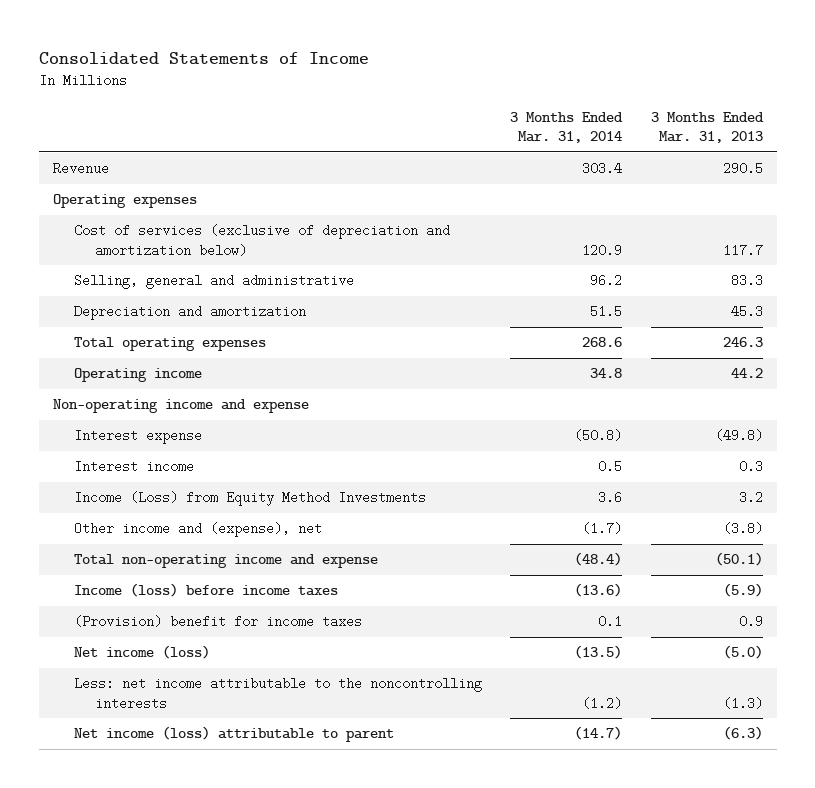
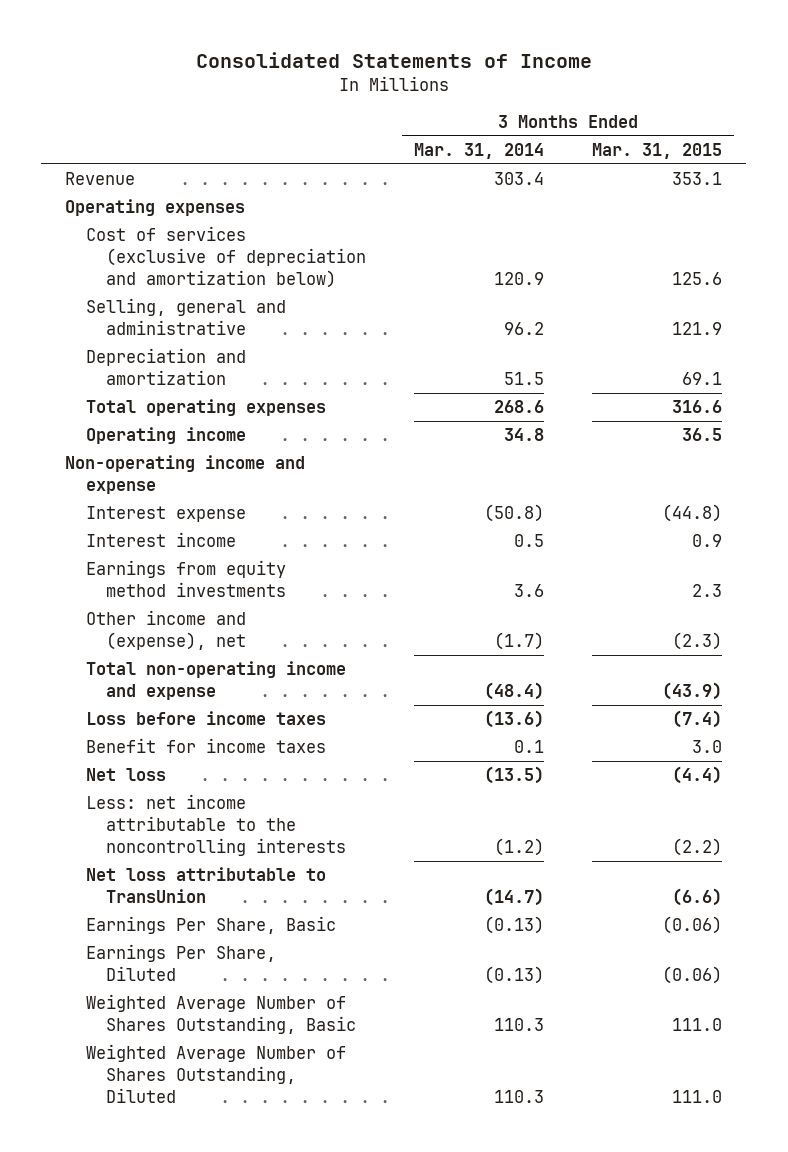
- | 3 Months Ended Mar. 31, 2014 | 3 Months Ended Mar. 31, 2013
+ | 3 Months Ended Mar. 31, 2014 | 3 Months Ended Mar. 31, 2015
- Income (Loss) from Equity Method Investments | 3.6 | 3.2
+ Earnings from equity method investments | 3.6 | 2.3
- Income (loss) before income taxes | (13.6) | (5.9)
- (Provision) benefit for income taxes | 0.1 | 0.9
- Net income (loss) | (13.5) | (5.0)
+ Loss before income taxes | (13.6) | (7.4)
+ Benefit for income taxes | 0.1 | 3.0
+ Net loss | (13.5) | (4.4)
- Net income (loss) attributable to parent | (14.7) | (6.3)
+ Net loss attributable to TransUnion | (14.7) | (6.6)
+ Earnings Per Share, Basic | (0.13) | (0.06)
+ Earnings Per Share, Diluted | (0.13) | (0.06)
+ Weighted Average Number of Shares Outstanding, Basic | 110.3 | 111.0
+ Weighted Average Number of Shares Outstanding, Diluted | 110.3 | 111.0

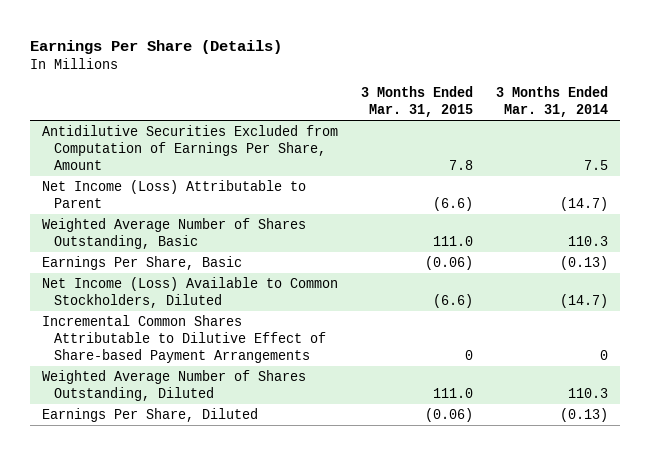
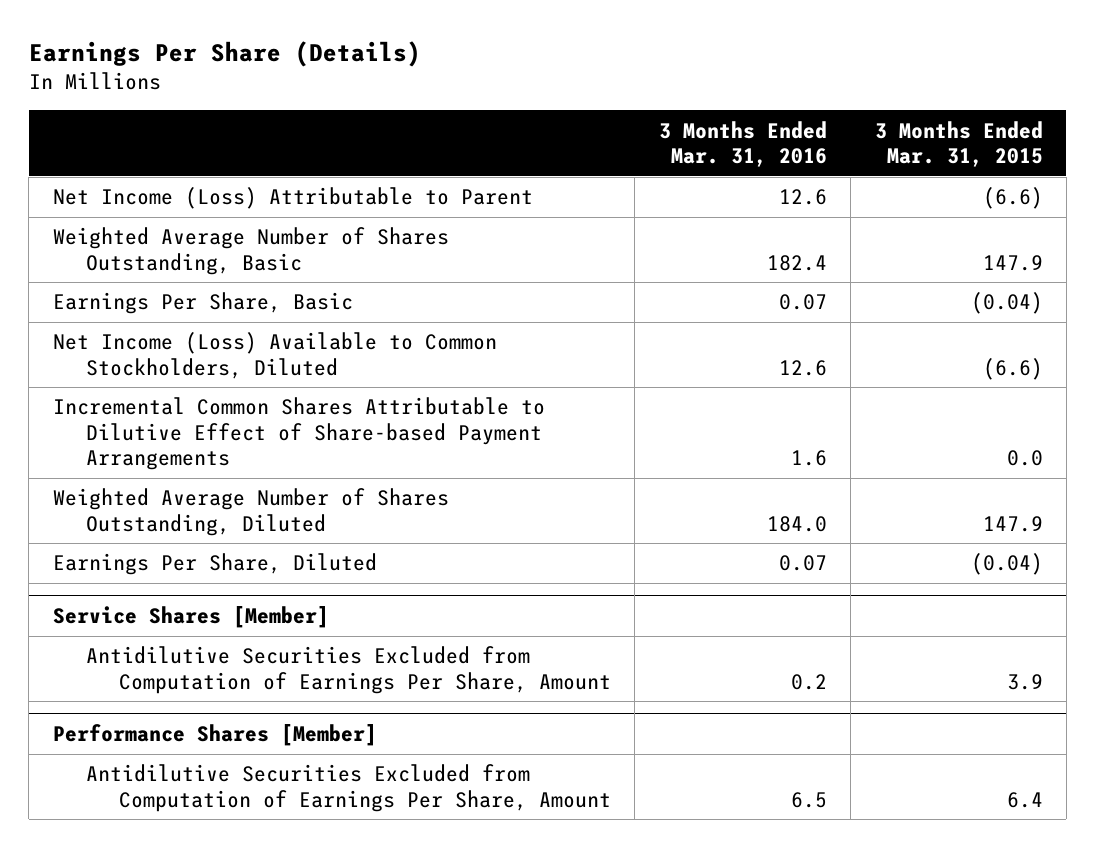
- | 3 Months Ended Mar. 31, 2015 | 3 Months Ended Mar. 31, 2014
+ | 3 Months Ended Mar. 31, 2016 | 3 Months Ended Mar. 31, 2015
- Antidilutive Securities Excluded from Computation of Earnings Per Share, Amount | 7.8 | 7.5
- Weighted Average Number of Shares Outstanding, Basic | 111.0 | 110.3
- Earnings Per Share, Basic | (0.06) | (0.13)
+ Weighted Average Number of Shares Outstanding, Basic | 182.4 | 147.9
+ Earnings Per Share, Basic | 0.07 | (0.04)
- Incremental Common Shares Attributable to Dilutive Effect of Share-based Payment Arrangements | 0 | 0
- Weighted Average Number of Shares Outstanding, Diluted | 111.0 | 110.3
- Earnings Per Share, Diluted | (0.06) | (0.13)
+ Incremental Common Shares Attributable to Dilutive Effect of Share-based Payment Arrangements | 1.6 | 0.0
+ Weighted Average Number of Shares Outstanding, Diluted | 184.0 | 147.9
+ Earnings Per Share, Diluted | 0.07 | (0.04)
+ Service Shares [Member]
+ Antidilutive Securities Excluded from Computation of Earnings Per Share, Amount | 0.2 | 3.9
+ Performance Shares [Member]
+ Antidilutive Securities Excluded from Computation of Earnings Per Share, Amount | 6.5 | 6.4

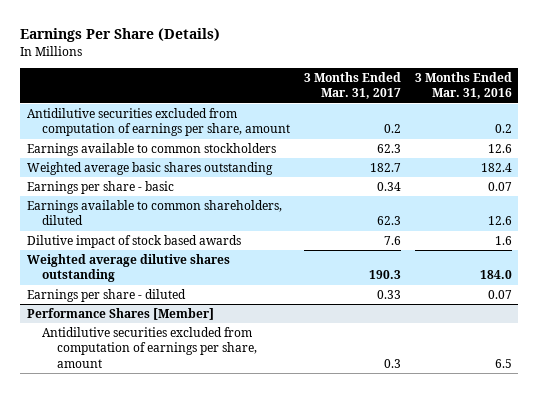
- | 3 Months Ended Mar. 31, 2016 | 3 Months Ended Mar. 31, 2015
+ | 3 Months Ended Mar. 31, 2017 | 3 Months Ended Mar. 31, 2016
- Net Income (Loss) Attributable to Parent | 12.6 | (6.6)
- Weighted Average Number of Shares Outstanding, Basic | 182.4 | 147.9
- Earnings Per Share, Basic | 0.07 | (0.04)
- Net Income (Loss) Available to Common Stockholders, Diluted | 12.6 | (6.6)
- Incremental Common Shares Attributable to Dilutive Effect of Share-based Payment Arrangements | 1.6 | 0.0
- Weighted Average Number of Shares Outstanding, Diluted | 184.0 | 147.9
- Earnings Per Share, Diluted | 0.07 | (0.04)
- Service Shares [Member]
- Antidilutive Securities Excluded from Computation of Earnings Per Share, Amount | 0.2 | 3.9
+ Antidilutive securities excluded from computation of earnings per share, amount | 0.2 | 0.2
+ Earnings available to common stockholders | 62.3 | 12.6
+ Weighted average basic shares outstanding | 182.7 | 182.4
+ Earnings per share - basic | 0.34 | 0.07
+ Earnings available to common shareholders, diluted | 62.3 | 12.6
+ Dilutive impact of stock based awards | 7.6 | 1.6
+ Weighted average dilutive shares outstanding | 190.3 | 184.0
+ Earnings per share - diluted | 0.33 | 0.07
@ Performance Shares [Member]
- Antidilutive Securities Excluded from Computation of Earnings Per Share, Amount | 6.5 | 6.4
+ Antidilutive securities excluded from computation of earnings per share, amount | 0.3 | 6.5

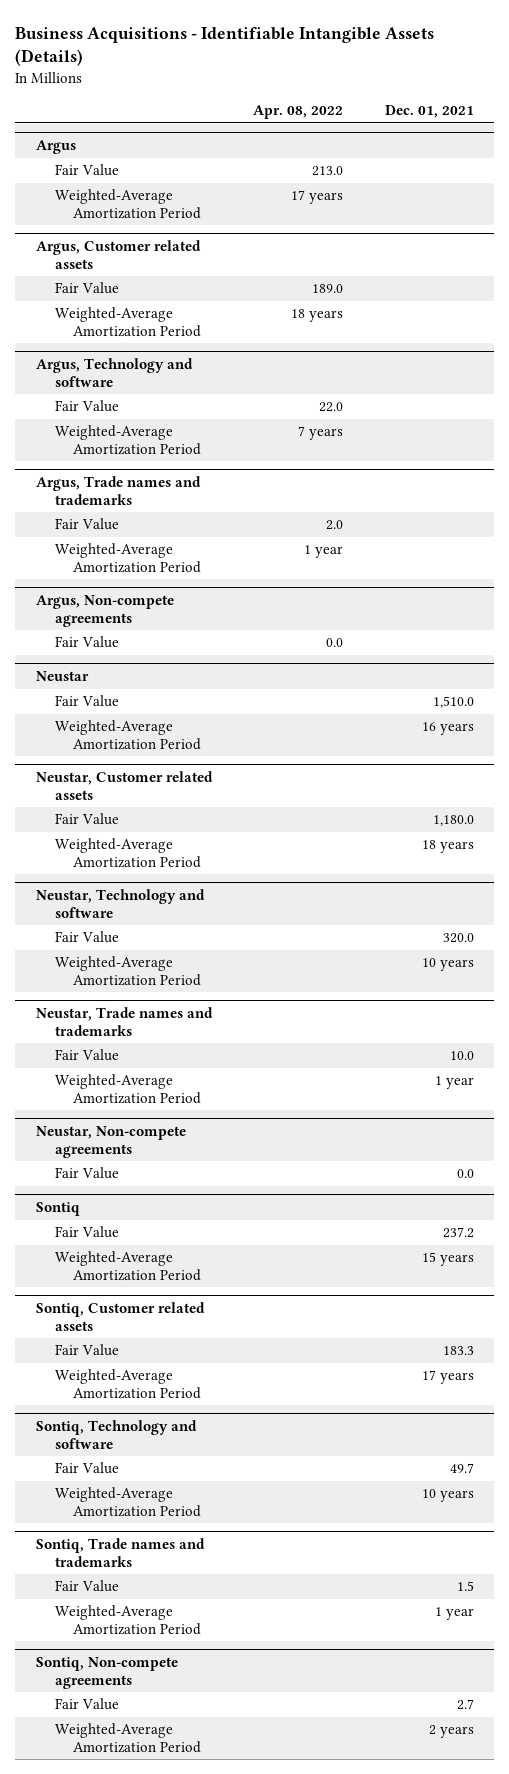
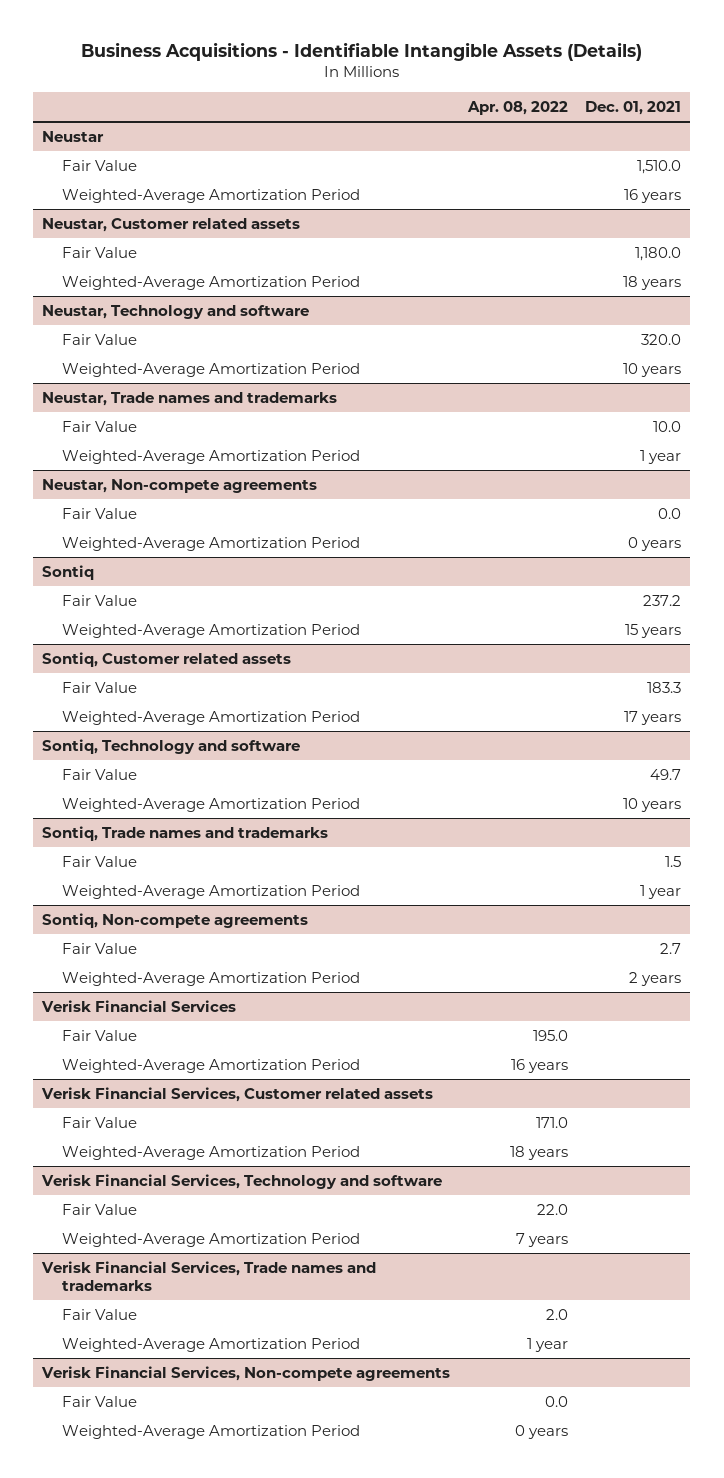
- Argus
- Fair Value | 213.0 |
- Weighted-Average Amortization Period | 17 years |
- Argus, Customer related assets
- Fair Value | 189.0 |
- Weighted-Average Amortization Period | 18 years |
- Argus, Technology and software
- Fair Value | 22.0 |
- Weighted-Average Amortization Period | 7 years |
- Argus, Trade names and trademarks
- Fair Value | 2.0 |
- Weighted-Average Amortization Period | 1 year |
- Argus, Non-compete agreements
- Fair Value | 0.0 |
@ Neustar, Non-compete agreements
+ Weighted-Average Amortization Period | | 0 years
+ Verisk Financial Services
+ Fair Value | 195.0 |
+ Weighted-Average Amortization Period | 16 years |
+ Verisk Financial Services, Customer related assets
+ Fair Value | 171.0 |
+ Weighted-Average Amortization Period | 18 years |
+ Verisk Financial Services, Technology and software
+ Fair Value | 22.0 |
+ Weighted-Average Amortization Period | 7 years |
+ Verisk Financial Services, Trade names and trademarks
+ Fair Value | 2.0 |
+ Weighted-Average Amortization Period | 1 year |
+ Verisk Financial Services, Non-compete agreements
+ Fair Value | 0.0 |
+ Weighted-Average Amortization Period | 0 years |

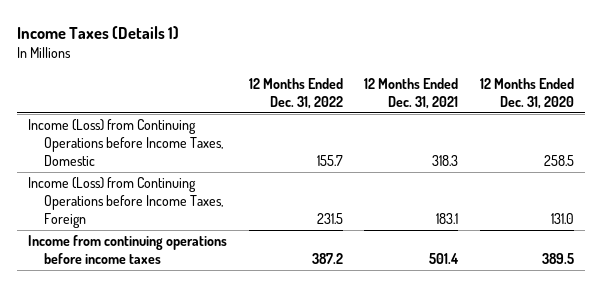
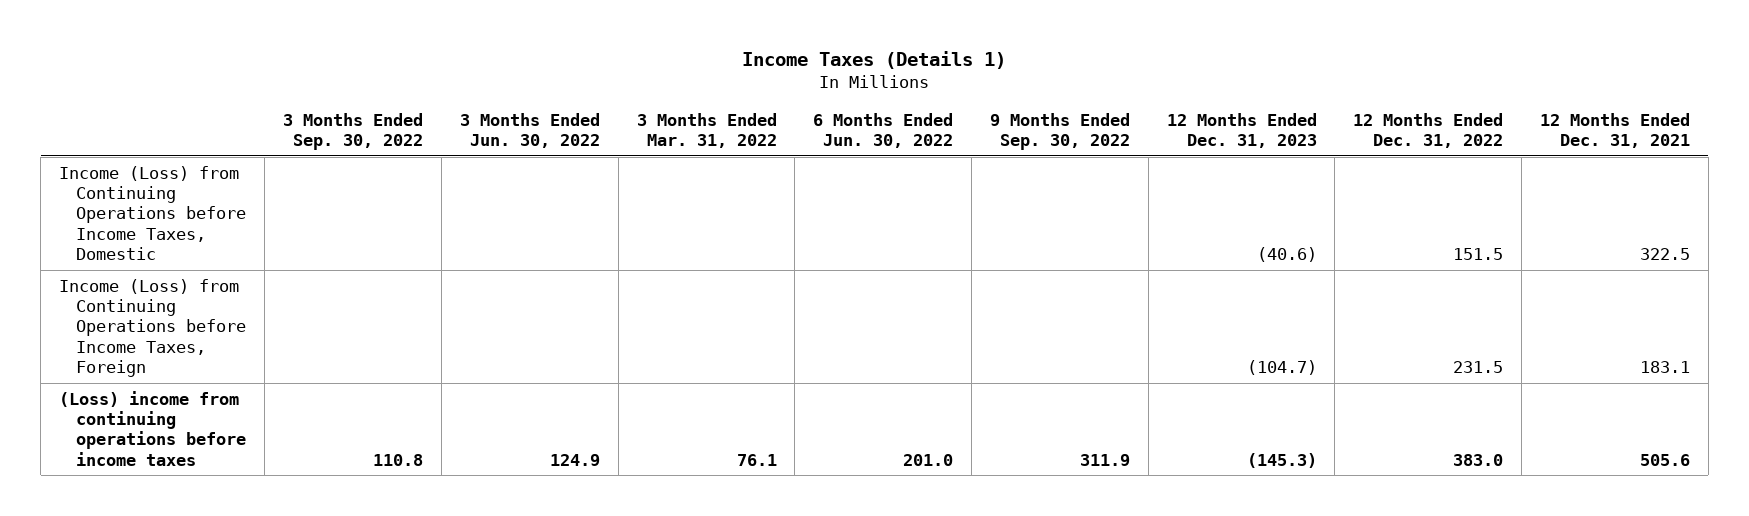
- | 12 Months Ended Dec. 31, 2022 | 12 Months Ended Dec. 31, 2021 | 12 Months Ended Dec. 31, 2020
+ | 3 Months Ended Sep. 30, 2022 | 3 Months Ended Jun. 30, 2022 | 3 Months Ended Mar. 31, 2022 | 6 Months Ended Jun. 30, 2022 | 9 Months Ended Sep. 30, 2022 | 12 Months Ended Dec. 31, 2023 | 12 Months Ended Dec. 31, 2022 | 12 Months Ended Dec. 31, 2021
- Income (Loss) from Continuing Operations before Income Taxes, Domestic | 155.7 | 318.3 | 258.5
+ Income (Loss) from Continuing Operations before Income Taxes, Domestic | | | | | | (40.6) | 151.5 | 322.5
- Income from continuing operations before income taxes | 387.2 | 501.4 | 389.5
+ (Loss) income from continuing operations before income taxes | 110.8 | 124.9 | 76.1 | 201.0 | 311.9 | (145.3) | 383.0 | 505.6

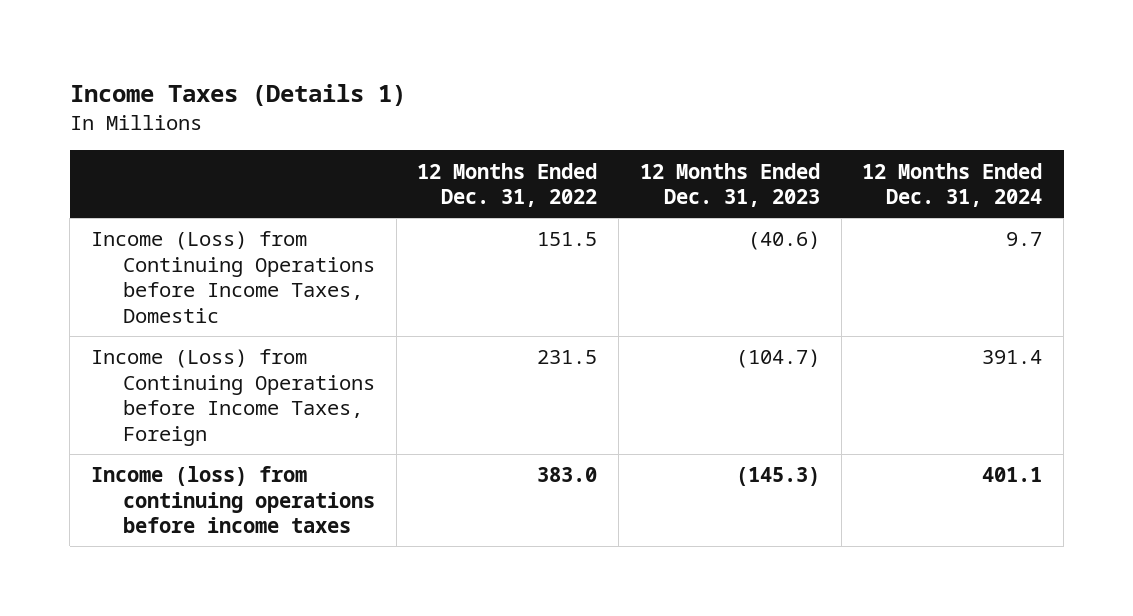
- | 3 Months Ended Sep. 30, 2022 | 3 Months Ended Jun. 30, 2022 | 3 Months Ended Mar. 31, 2022 | 6 Months Ended Jun. 30, 2022 | 9 Months Ended Sep. 30, 2022 | 12 Months Ended Dec. 31, 2023 | 12 Months Ended Dec. 31, 2022 | 12 Months Ended Dec. 31, 2021
+ | 12 Months Ended Dec. 31, 2022 | 12 Months Ended Dec. 31, 2023 | 12 Months Ended Dec. 31, 2024
- (Loss) income from continuing operations before income taxes | 110.8 | 124.9 | 76.1 | 201.0 | 311.9 | (145.3) | 383.0 | 505.6
+ Income (loss) from continuing operations before income taxes | 383.0 | (145.3) | 401.1

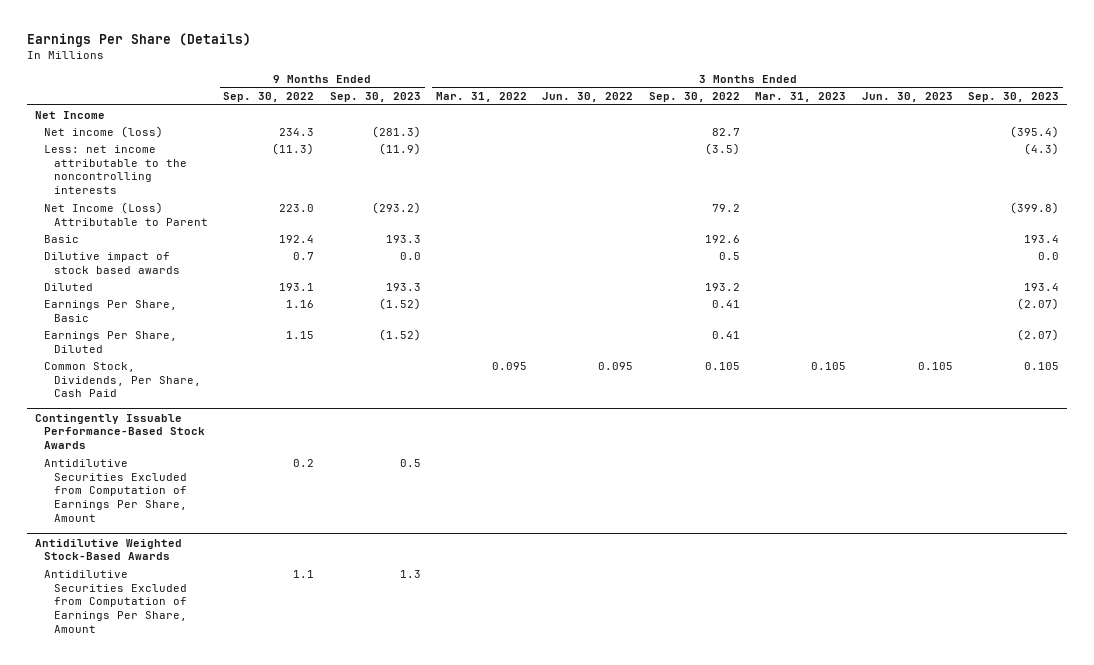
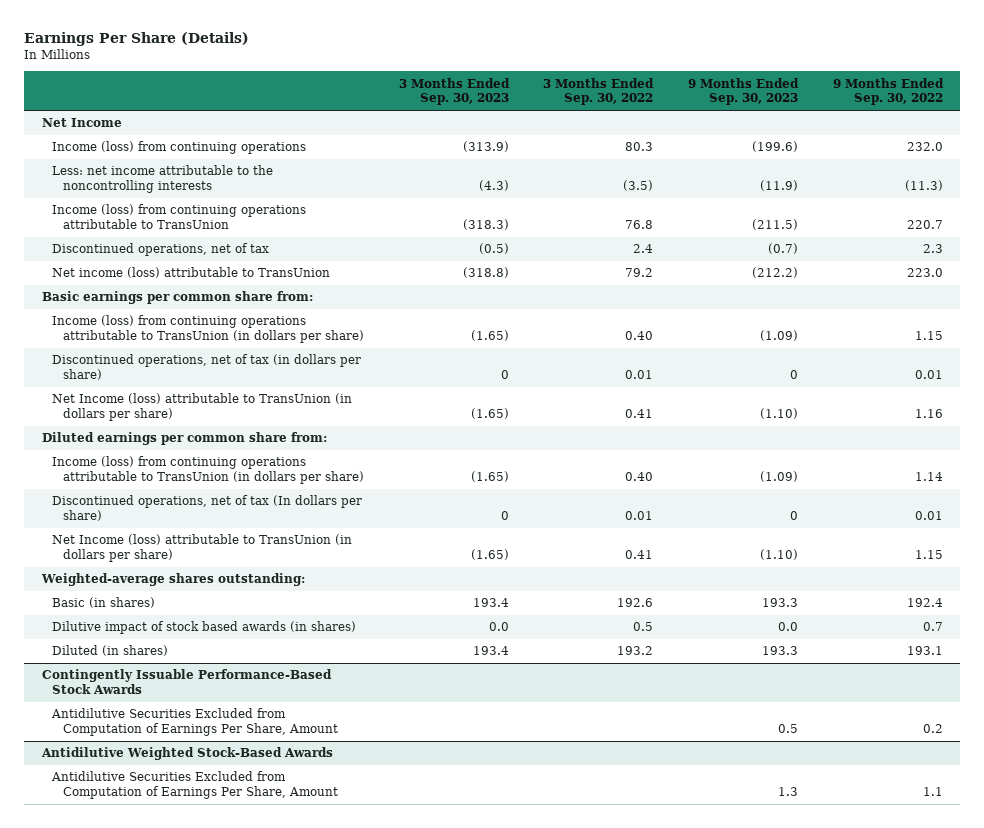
- | 9 Months Ended Sep. 30, 2022 | 9 Months Ended Sep. 30, 2023 | 3 Months Ended Mar. 31, 2022 | 3 Months Ended Jun. 30, 2022 | 3 Months Ended Sep. 30, 2022 | 3 Months Ended Mar. 31, 2023 | 3 Months Ended Jun. 30, 2023 | 3 Months Ended Sep. 30, 2023
+ | 3 Months Ended Sep. 30, 2023 | 3 Months Ended Sep. 30, 2022 | 9 Months Ended Sep. 30, 2023 | 9 Months Ended Sep. 30, 2022
- Net income (loss) | 234.3 | (281.3) | | | 82.7 | | | (395.4)
+ Income (loss) from continuing operations | (313.9) | 80.3 | (199.6) | 232.0
- Net Income (Loss) Attributable to Parent | 223.0 | (293.2) | | | 79.2 | | | (399.8)
- Basic | 192.4 | 193.3 | | | 192.6 | | | 193.4
- Dilutive impact of stock based awards | 0.7 | 0.0 | | | 0.5 | | | 0.0
- Diluted | 193.1 | 193.3 | | | 193.2 | | | 193.4
- Earnings Per Share, Basic | 1.16 | (1.52) | | | 0.41 | | | (2.07)
- Earnings Per Share, Diluted | 1.15 | (1.52) | | | 0.41 | | | (2.07)
- Common Stock, Dividends, Per Share, Cash Paid | | | 0.095 | 0.095 | 0.105 | 0.105 | 0.105 | 0.105
+ Income (loss) from continuing operations attributable to TransUnion | (318.3) | 76.8 | (211.5) | 220.7
+ Discontinued operations, net of tax | (0.5) | 2.4 | (0.7) | 2.3
+ Net income (loss) attributable to TransUnion | (318.8) | 79.2 | (212.2) | 223.0
+ Basic earnings per common share from:
+ Income (loss) from continuing operations attributable to TransUnion (in dollars per share) | (1.65) | 0.40 | (1.09) | 1.15
+ Discontinued operations, net of tax (in dollars per share) | 0 | 0.01 | 0 | 0.01
+ Net Income (loss) attributable to TransUnion (in dollars per share) | (1.65) | 0.41 | (1.10) | 1.16
+ Diluted earnings per common share from:
+ Income (loss) from continuing operations attributable to TransUnion (in dollars per share) | (1.65) | 0.40 | (1.09) | 1.14
+ Discontinued operations, net of tax (In dollars per share) | 0 | 0.01 | 0 | 0.01
+ Net Income (loss) attributable to TransUnion (in dollars per share) | (1.65) | 0.41 | (1.10) | 1.15
+ Weighted-average shares outstanding:
+ Basic (in shares) | 193.4 | 192.6 | 193.3 | 192.4
+ Dilutive impact of stock based awards (in shares) | 0.0 | 0.5 | 0.0 | 0.7
+ Diluted (in shares) | 193.4 | 193.2 | 193.3 | 193.1

